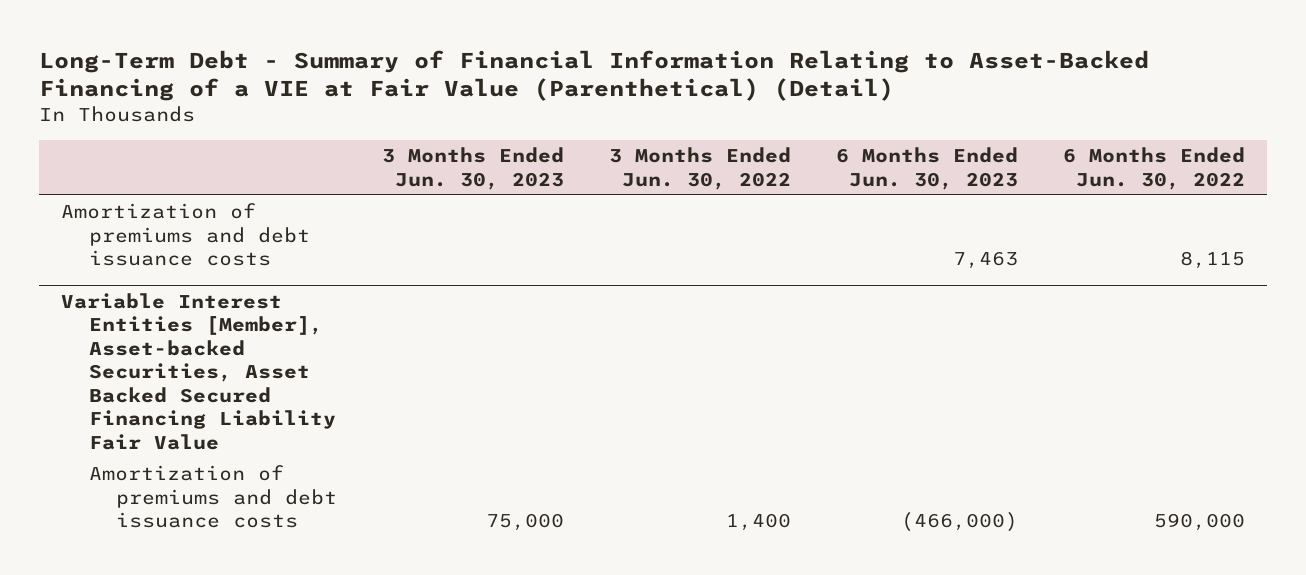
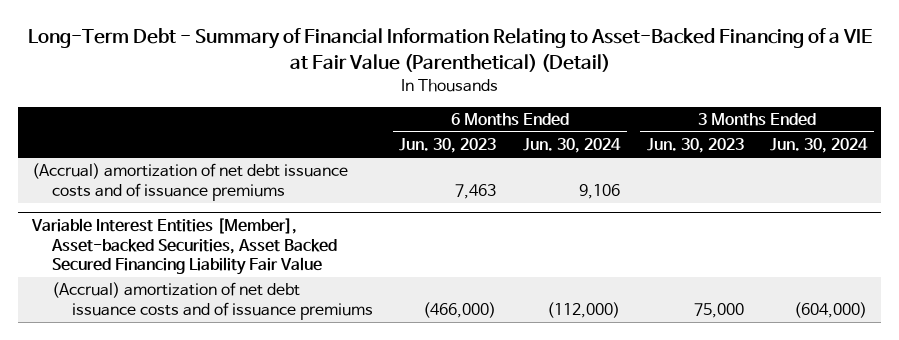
- | 3 Months Ended Jun. 30, 2023 | 3 Months Ended Jun. 30, 2022 | 6 Months Ended Jun. 30, 2023 | 6 Months Ended Jun. 30, 2022
+ | 6 Months Ended Jun. 30, 2023 | 6 Months Ended Jun. 30, 2024 | 3 Months Ended Jun. 30, 2023 | 3 Months Ended Jun. 30, 2024
- Amortization of premiums and debt issuance costs | | | 7,463 | 8,115
+ (Accrual) amortization of net debt issuance costs and of issuance premiums | 7,463 | 9,106 | |
@ Variable Interest Entities [Member], Asset-backed Securities, Asset Backed Secured Financing Liability Fair Value
- Amortization of premiums and debt issuance costs | 75,000 | 1,400 | (466,000) | 590,000
+ (Accrual) amortization of net debt issuance costs and of issuance premiums | (466,000) | (112,000) | 75,000 | (604,000)

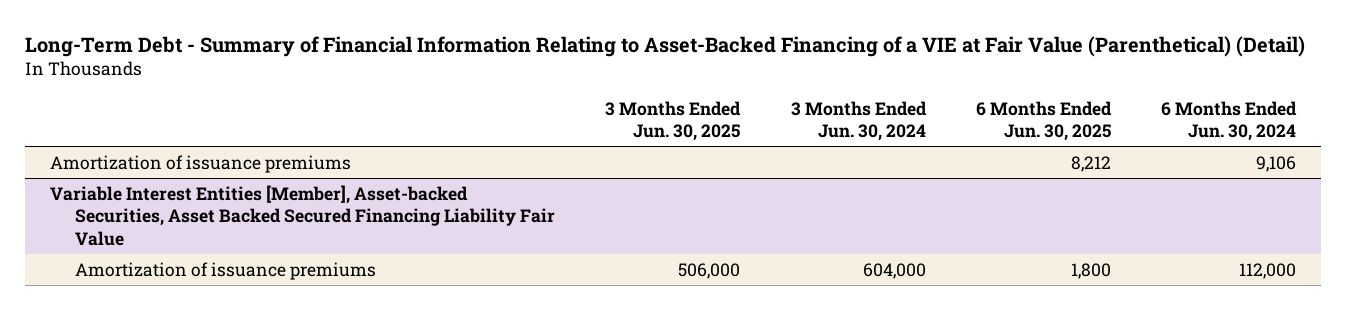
- | 6 Months Ended Jun. 30, 2023 | 6 Months Ended Jun. 30, 2024 | 3 Months Ended Jun. 30, 2023 | 3 Months Ended Jun. 30, 2024
+ | 3 Months Ended Jun. 30, 2025 | 3 Months Ended Jun. 30, 2024 | 6 Months Ended Jun. 30, 2025 | 6 Months Ended Jun. 30, 2024
- (Accrual) amortization of net debt issuance costs and of issuance premiums | 7,463 | 9,106 | |
+ Amortization of issuance premiums | | | 8,212 | 9,106
@ Variable Interest Entities [Member], Asset-backed Securities, Asset Backed Secured Financing Liability Fair Value
- (Accrual) amortization of net debt issuance costs and of issuance premiums | (466,000) | (112,000) | 75,000 | (604,000)
+ Amortization of issuance premiums | 506,000 | 604,000 | 1,800 | 112,000

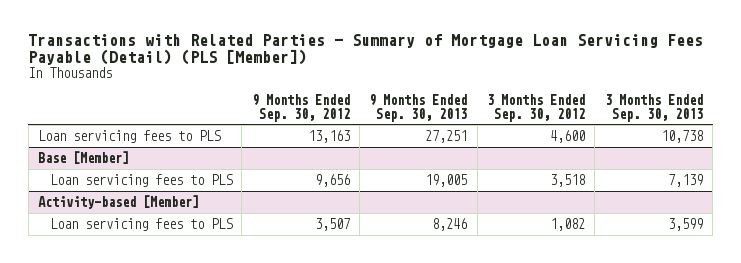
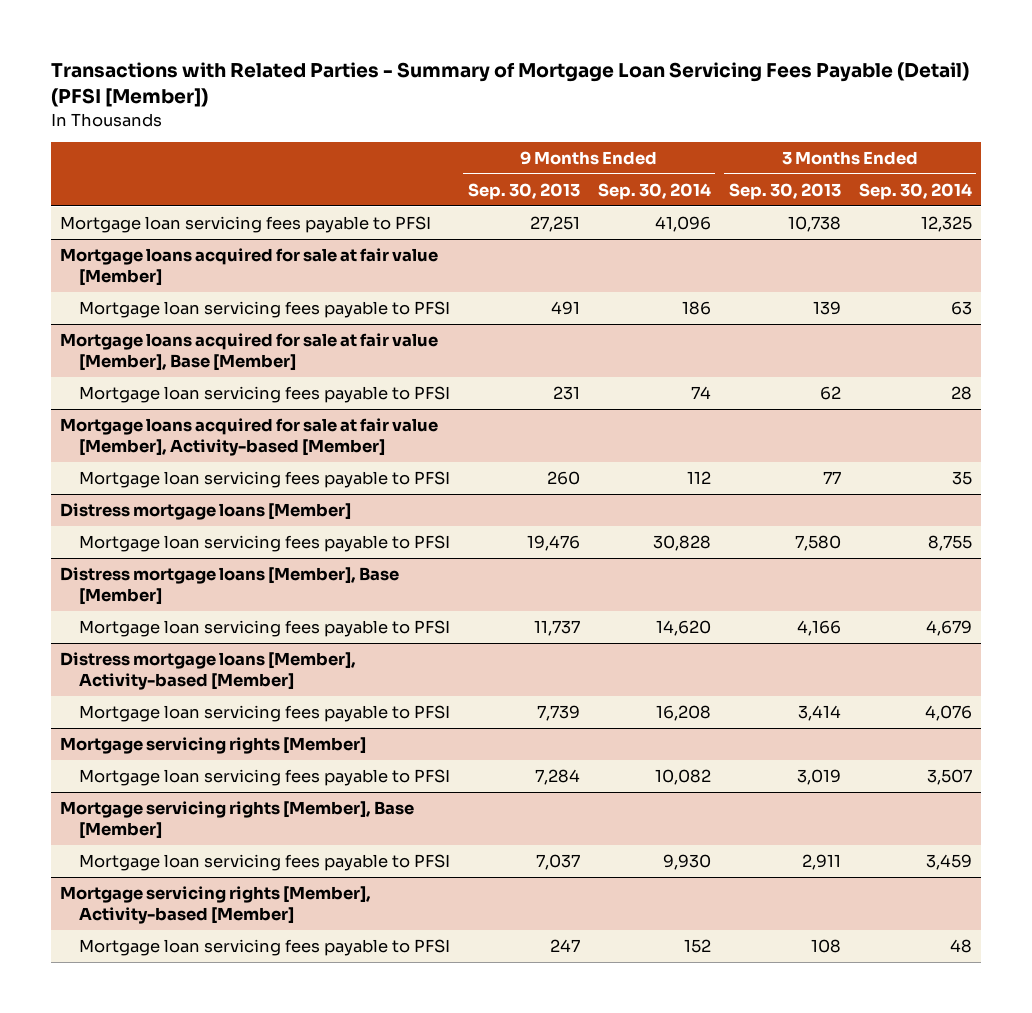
- Transactions with Related Parties - Summary of Mortgage Loan Servicing Fees Payable (Detail) (PLS [Member])
+ Transactions with Related Parties - Summary of Mortgage Loan Servicing Fees Payable (Detail) (PFSI [Member])
- | 9 Months Ended Sep. 30, 2012 | 9 Months Ended Sep. 30, 2013 | 3 Months Ended Sep. 30, 2012 | 3 Months Ended Sep. 30, 2013
+ | 9 Months Ended Sep. 30, 2013 | 9 Months Ended Sep. 30, 2014 | 3 Months Ended Sep. 30, 2013 | 3 Months Ended Sep. 30, 2014
- Loan servicing fees to PLS | 13,163 | 27,251 | 4,600 | 10,738
- Base [Member]
- Loan servicing fees to PLS | 9,656 | 19,005 | 3,518 | 7,139
- Activity-based [Member]
- Loan servicing fees to PLS | 3,507 | 8,246 | 1,082 | 3,599
+ Mortgage loan servicing fees payable to PFSI | 27,251 | 41,096 | 10,738 | 12,325
+ Mortgage loans acquired for sale at fair value [Member]
+ Mortgage loan servicing fees payable to PFSI | 491 | 186 | 139 | 63
+ Mortgage loans acquired for sale at fair value [Member], Base [Member]
+ Mortgage loan servicing fees payable to PFSI | 231 | 74 | 62 | 28
+ Mortgage loans acquired for sale at fair value [Member], Activity-based [Member]
+ Mortgage loan servicing fees payable to PFSI | 260 | 112 | 77 | 35
+ Distress mortgage loans [Member]
+ Mortgage loan servicing fees payable to PFSI | 19,476 | 30,828 | 7,580 | 8,755
+ Distress mortgage loans [Member], Base [Member]
+ Mortgage loan servicing fees payable to PFSI | 11,737 | 14,620 | 4,166 | 4,679
+ Distress mortgage loans [Member], Activity-based [Member]
+ Mortgage loan servicing fees payable to PFSI | 7,739 | 16,208 | 3,414 | 4,076
+ Mortgage servicing rights [Member]
+ Mortgage loan servicing fees payable to PFSI | 7,284 | 10,082 | 3,019 | 3,507
+ Mortgage servicing rights [Member], Base [Member]
+ Mortgage loan servicing fees payable to PFSI | 7,037 | 9,930 | 2,911 | 3,459
+ Mortgage servicing rights [Member], Activity-based [Member]
+ Mortgage loan servicing fees payable to PFSI | 247 | 152 | 108 | 48

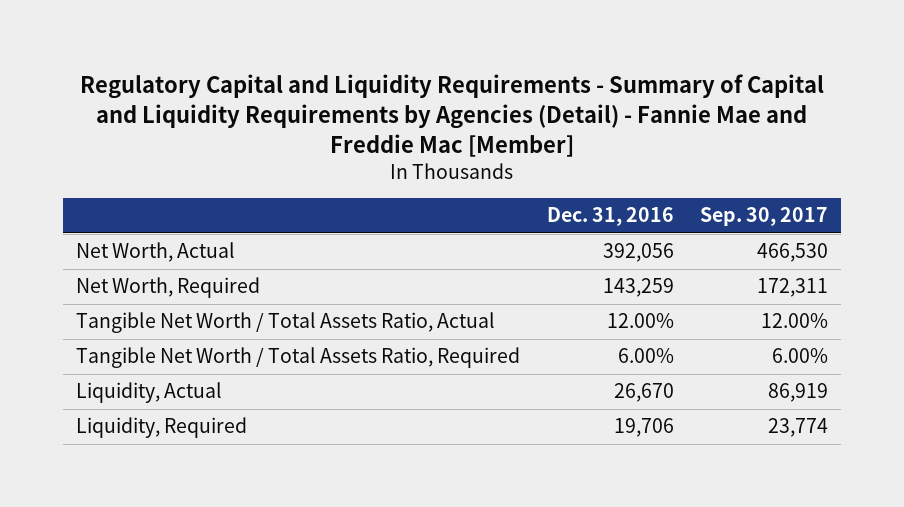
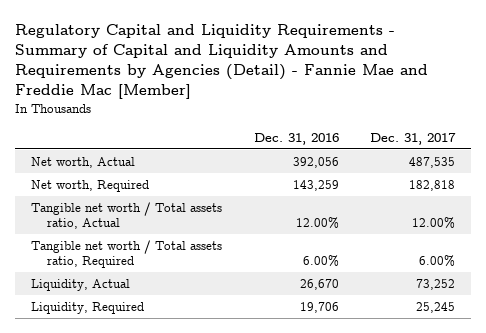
- Regulatory Capital and Liquidity Requirements - Summary of Capital and Liquidity Requirements by Agencies (Detail) - Fannie Mae and Freddie Mac [Member]
+ Regulatory Capital and Liquidity Requirements - Summary of Capital and Liquidity Amounts and Requirements by Agencies (Detail) - Fannie Mae and Freddie Mac [Member]
- | Dec. 31, 2016 | Sep. 30, 2017
+ | Dec. 31, 2016 | Dec. 31, 2017
- Net Worth, Actual | 392,056 | 466,530
- Net Worth, Required | 143,259 | 172,311
- Tangible Net Worth / Total Assets Ratio, Actual | 12.00% | 12.00%
- Tangible Net Worth / Total Assets Ratio, Required | 6.00% | 6.00%
+ Net worth, Actual | 392,056 | 487,535
+ Net worth, Required | 143,259 | 182,818
+ Tangible net worth / Total assets ratio, Actual | 12.00% | 12.00%
+ Tangible net worth / Total assets ratio, Required | 6.00% | 6.00%

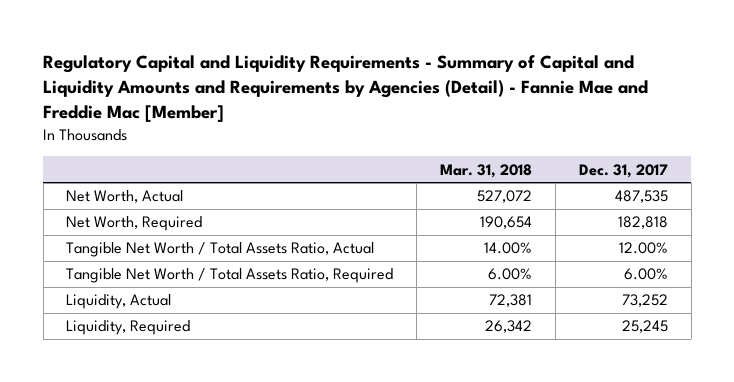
- | Dec. 31, 2016 | Dec. 31, 2017
+ | Mar. 31, 2018 | Dec. 31, 2017
- Net worth, Actual | 392,056 | 487,535
- Net worth, Required | 143,259 | 182,818
- Tangible net worth / Total assets ratio, Actual | 12.00% | 12.00%
- Tangible net worth / Total assets ratio, Required | 6.00% | 6.00%
+ Net Worth, Actual | 527,072 | 487,535
+ Net Worth, Required | 190,654 | 182,818
+ Tangible Net Worth / Total Assets Ratio, Actual | 14.00% | 12.00%
+ Tangible Net Worth / Total Assets Ratio, Required | 6.00% | 6.00%

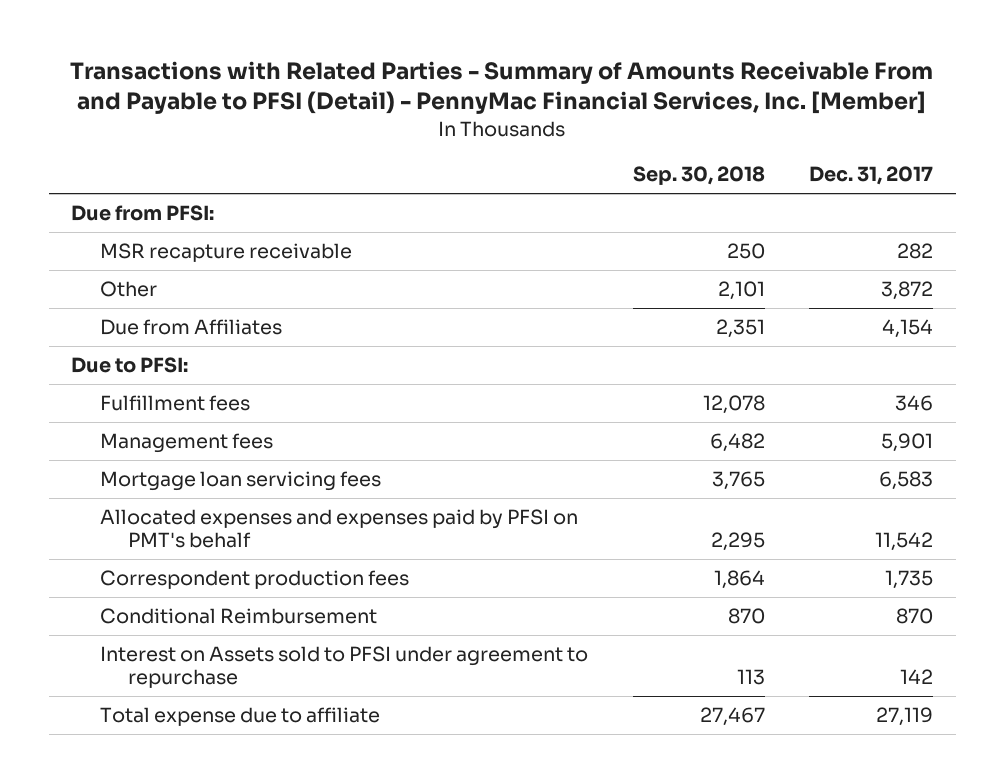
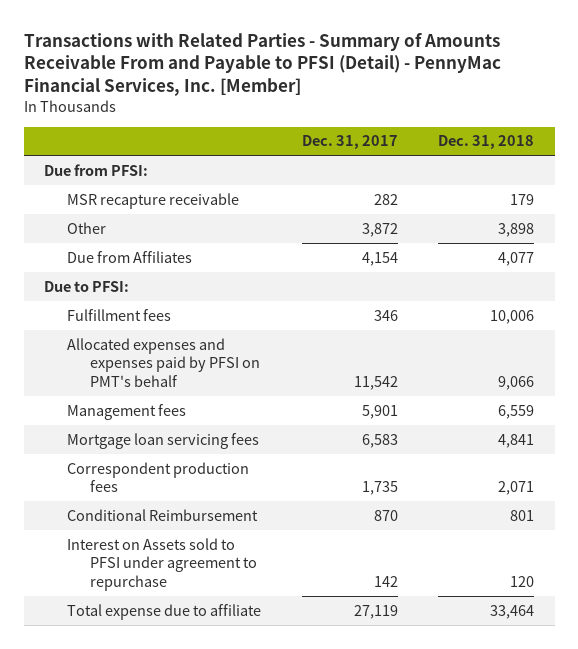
- | Sep. 30, 2018 | Dec. 31, 2017
+ | Dec. 31, 2017 | Dec. 31, 2018
moved up: Allocated expenses and expenses paid by PFSI on PMT's behalf | 11,542 | 9,066

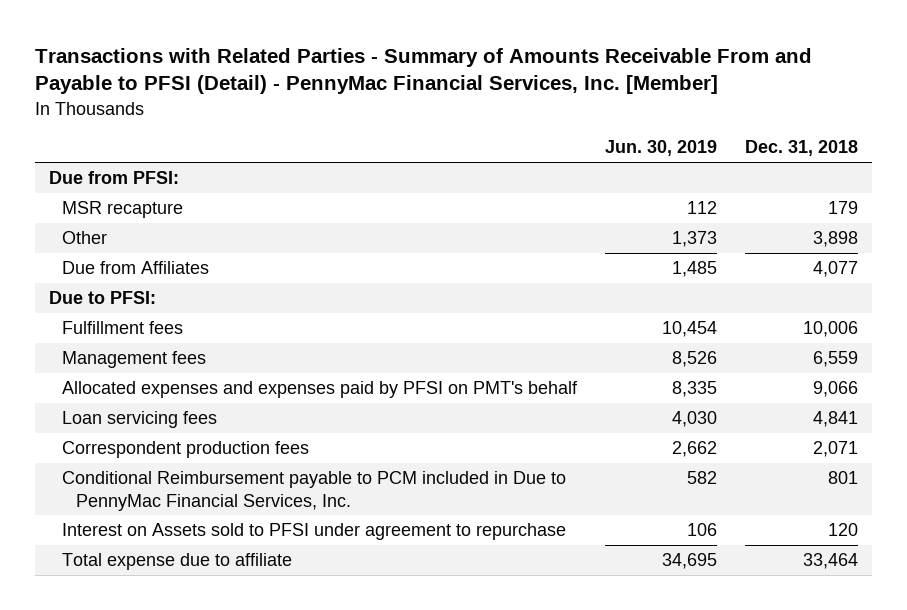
- | Dec. 31, 2017 | Dec. 31, 2018
+ | Jun. 30, 2019 | Dec. 31, 2018
- MSR recapture receivable | 282 | 179
+ MSR recapture | 112 | 179
- Mortgage loan servicing fees | 6,583 | 4,841
moved down: Allocated expenses and expenses paid by PFSI on PMT's behalf | 8,335 | 9,066
+ Loan servicing fees | 4,030 | 4,841
- Conditional Reimbursement | 870 | 801
+ Conditional Reimbursement payable to PCM included in Due to PennyMac Financial Services, Inc. | 582 | 801

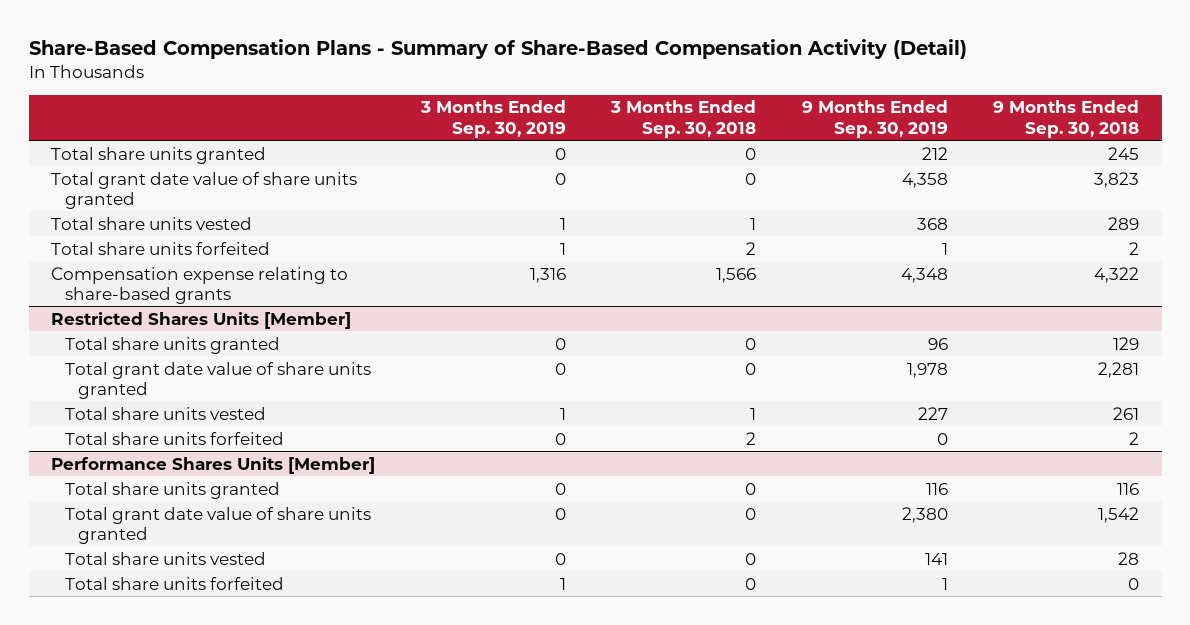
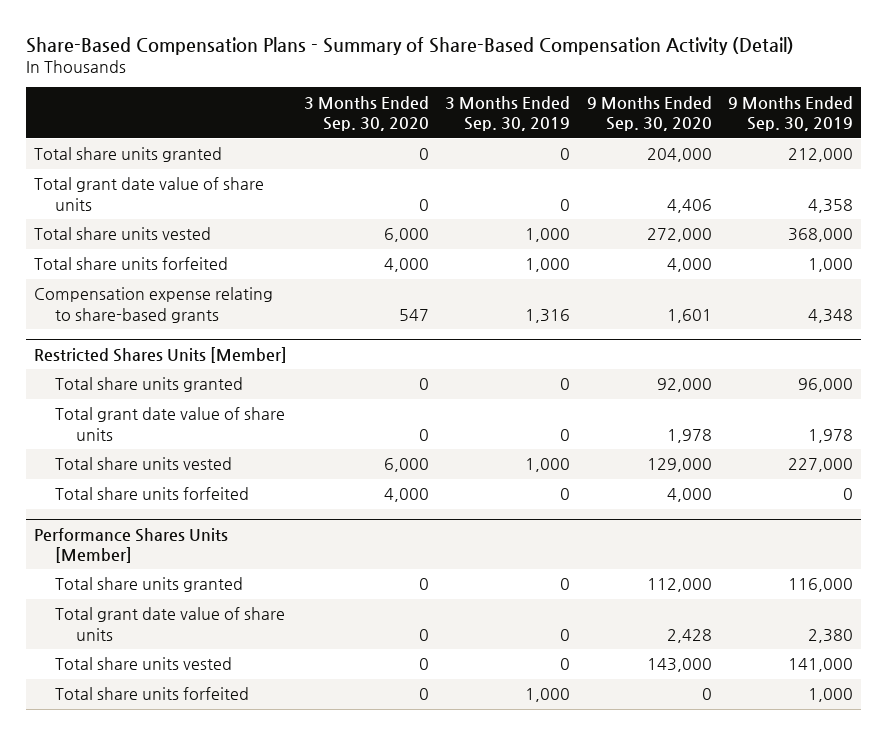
- | 3 Months Ended Sep. 30, 2019 | 3 Months Ended Sep. 30, 2018 | 9 Months Ended Sep. 30, 2019 | 9 Months Ended Sep. 30, 2018
+ | 3 Months Ended Sep. 30, 2020 | 3 Months Ended Sep. 30, 2019 | 9 Months Ended Sep. 30, 2020 | 9 Months Ended Sep. 30, 2019
- Total share units granted | 0 | 0 | 212 | 245
- Total grant date value of share units granted | 0 | 0 | 4,358 | 3,823
- Total share units vested | 1 | 1 | 368 | 289
- Total share units forfeited | 1 | 2 | 1 | 2
+ Total share units granted | 0 | 0 | 204,000 | 212,000
+ Total grant date value of share units | 0 | 0 | 4,406 | 4,358
+ Total share units vested | 6,000 | 1,000 | 272,000 | 368,000
+ Total share units forfeited | 4,000 | 1,000 | 4,000 | 1,000
@ Restricted Shares Units [Member]
- Total share units granted | 0 | 0 | 96 | 129
- Total grant date value of share units granted | 0 | 0 | 1,978 | 2,281
- Total share units vested | 1 | 1 | 227 | 261
+ Total share units granted | 0 | 0 | 92,000 | 96,000
+ Total grant date value of share units | 0 | 0 | 1,978 | 1,978
+ Total share units vested | 6,000 | 1,000 | 129,000 | 227,000
@ Performance Shares Units [Member]
- Total share units granted | 0 | 0 | 116 | 116
- Total grant date value of share units granted | 0 | 0 | 2,380 | 1,542
- Total share units vested | 0 | 0 | 141 | 28
- Total share units forfeited | 1 | 0 | 1 | 0
+ Total share units granted | 0 | 0 | 112,000 | 116,000
+ Total grant date value of share units | 0 | 0 | 2,428 | 2,380
+ Total share units vested | 0 | 0 | 143,000 | 141,000
+ Total share units forfeited | 0 | 1,000 | 0 | 1,000

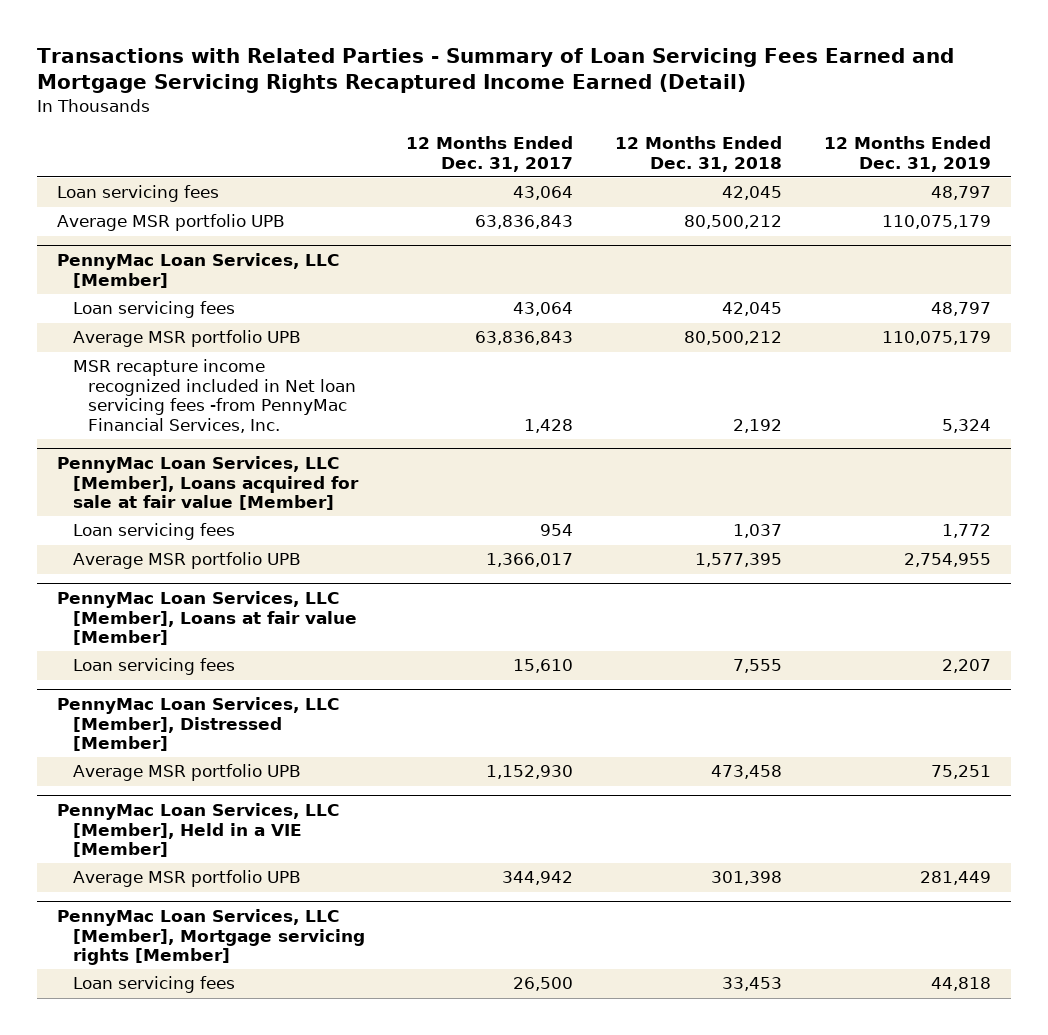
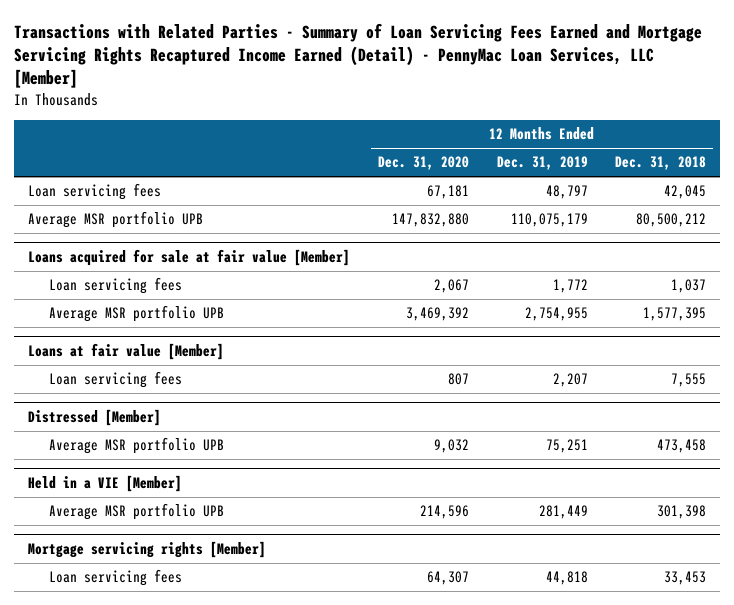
- Transactions with Related Parties - Summary of Loan Servicing Fees Earned and Mortgage Servicing Rights Recaptured Income Earned (Detail)
+ Transactions with Related Parties - Summary of Loan Servicing Fees Earned and Mortgage Servicing Rights Recaptured Income Earned (Detail) - PennyMac Loan Services, LLC [Member]
- | 12 Months Ended Dec. 31, 2017 | 12 Months Ended Dec. 31, 2018 | 12 Months Ended Dec. 31, 2019
+ | 12 Months Ended Dec. 31, 2020 | 12 Months Ended Dec. 31, 2019 | 12 Months Ended Dec. 31, 2018
- PennyMac Loan Services, LLC [Member]
- Loan servicing fees | 43,064 | 42,045 | 48,797
- Average MSR portfolio UPB | 63,836,843 | 80,500,212 | 110,075,179
- MSR recapture income recognized included in Net loan servicing fees -from PennyMac Financial Services, Inc. | 1,428 | 2,192 | 5,324
- PennyMac Loan Services, LLC [Member], Loans acquired for sale at fair value [Member]
+ Loans acquired for sale at fair value [Member]
- PennyMac Loan Services, LLC [Member], Loans at fair value [Member]
+ Loans at fair value [Member]
- PennyMac Loan Services, LLC [Member], Distressed [Member]
+ Distressed [Member]
- PennyMac Loan Services, LLC [Member], Held in a VIE [Member]
+ Held in a VIE [Member]
- PennyMac Loan Services, LLC [Member], Mortgage servicing rights [Member]
+ Mortgage servicing rights [Member]

